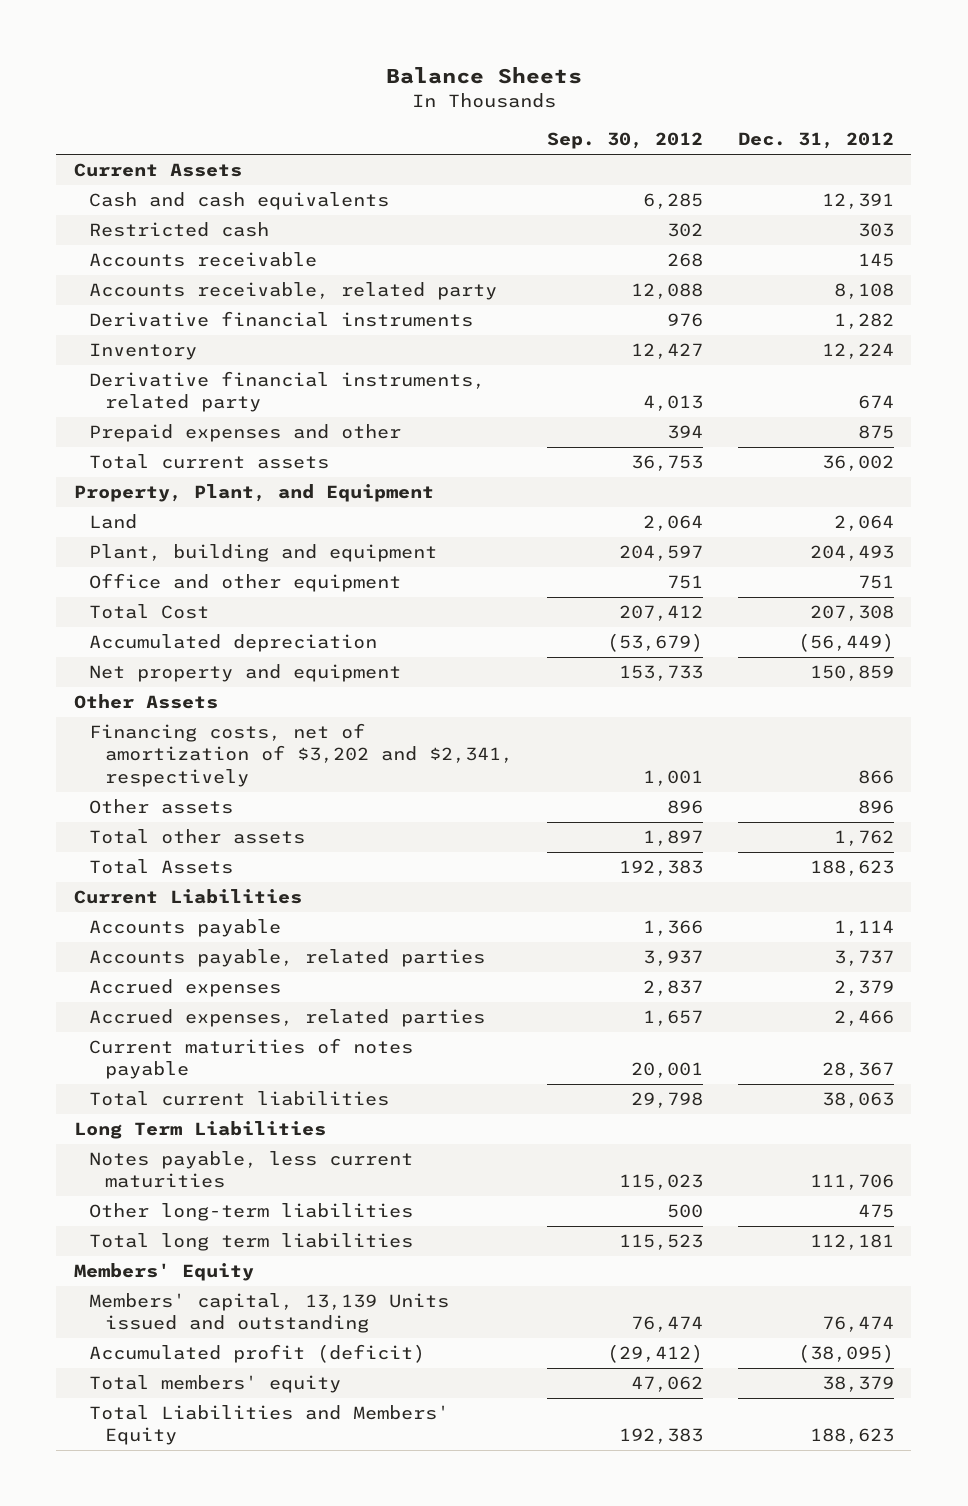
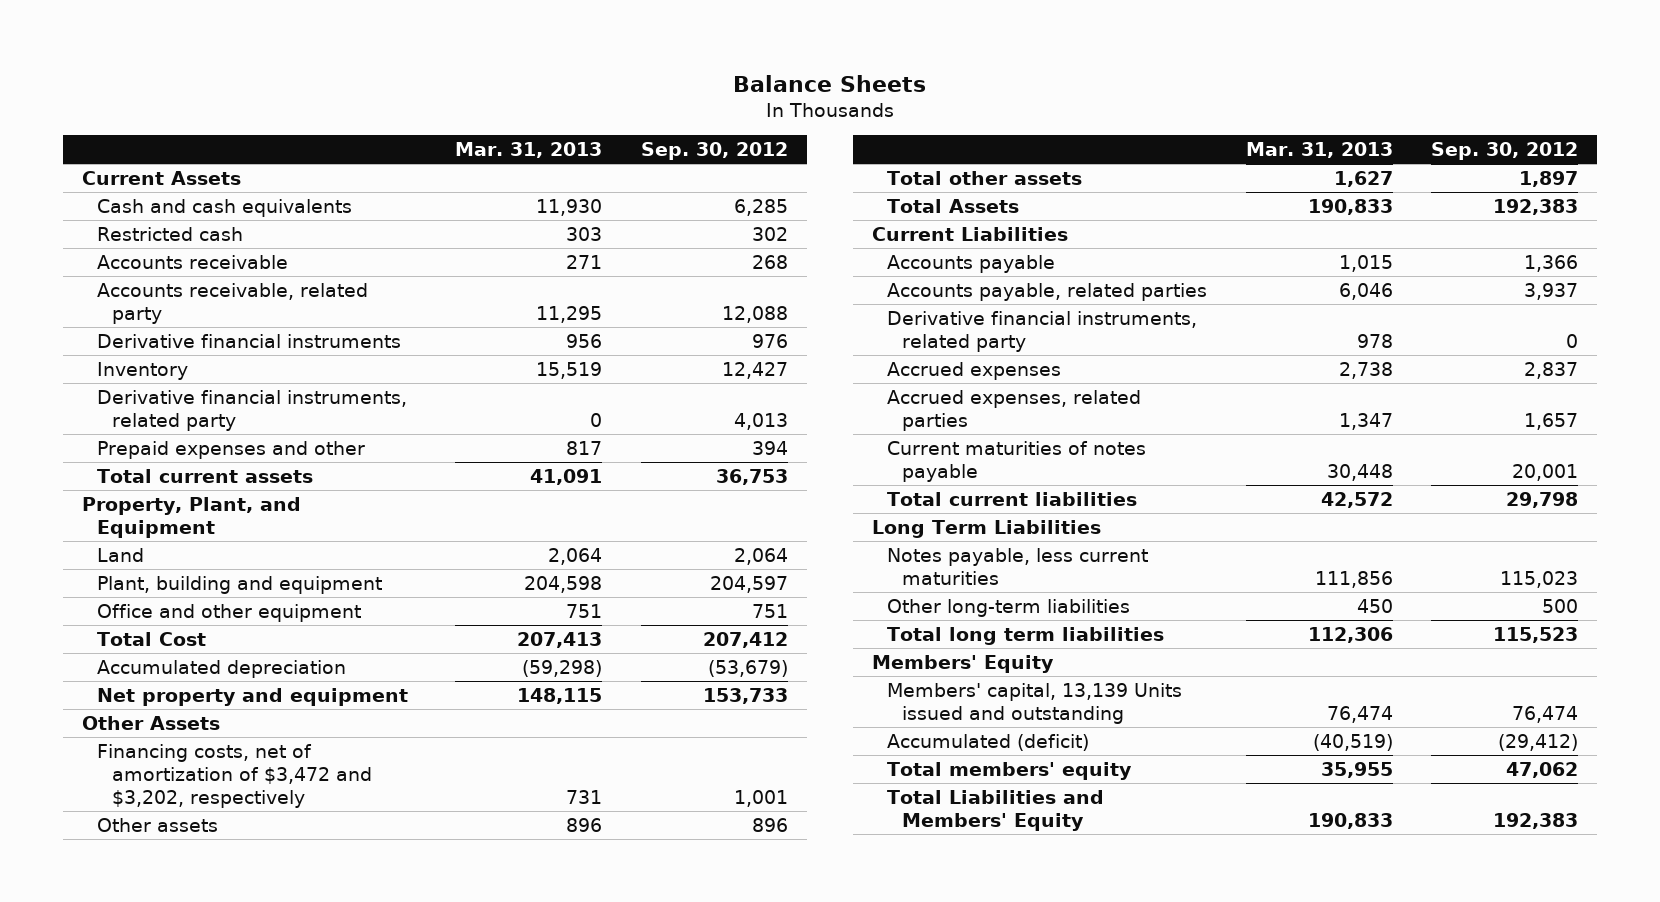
- | Sep. 30, 2012 | Dec. 31, 2012
+ | Mar. 31, 2013 | Sep. 30, 2012
- Financing costs, net of amortization of $3,202 and $2,341, respectively | 1,001 | 866
+ Financing costs, net of amortization of $3,472 and $3,202, respectively | 731 | 1,001
+ Derivative financial instruments, related party | 978 | 0
- Accumulated profit (deficit) | (29,412) | (38,095)
+ Accumulated (deficit) | (40,519) | (29,412)

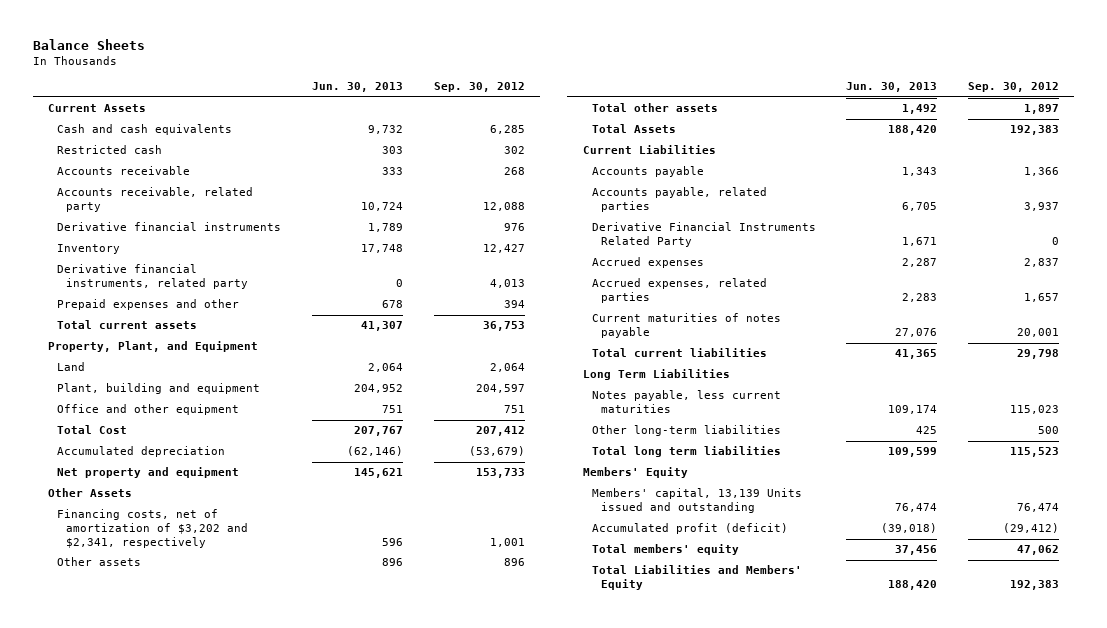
- | Mar. 31, 2013 | Sep. 30, 2012
+ | Jun. 30, 2013 | Sep. 30, 2012
- Financing costs, net of amortization of $3,472 and $3,202, respectively | 731 | 1,001
+ Financing costs, net of amortization of $3,202 and $2,341, respectively | 596 | 1,001
- Derivative financial instruments, related party | 978 | 0
+ Derivative Financial Instruments Related Party | 1,671 | 0
- Accumulated (deficit) | (40,519) | (29,412)
+ Accumulated profit (deficit) | (39,018) | (29,412)

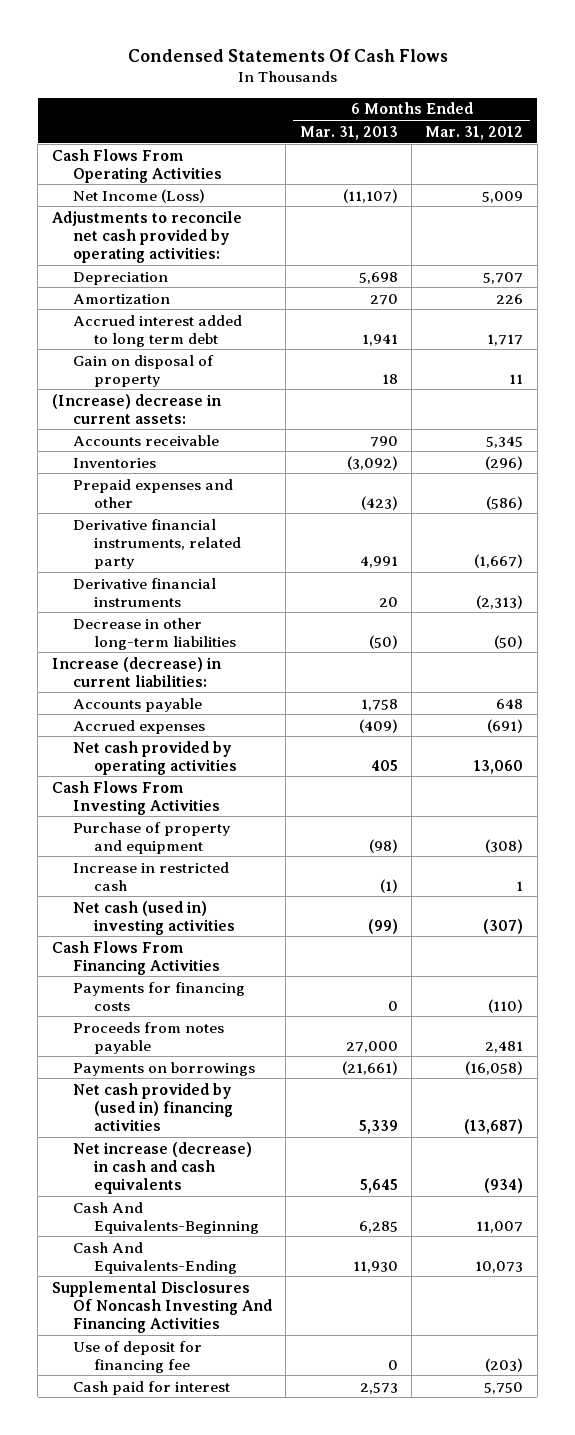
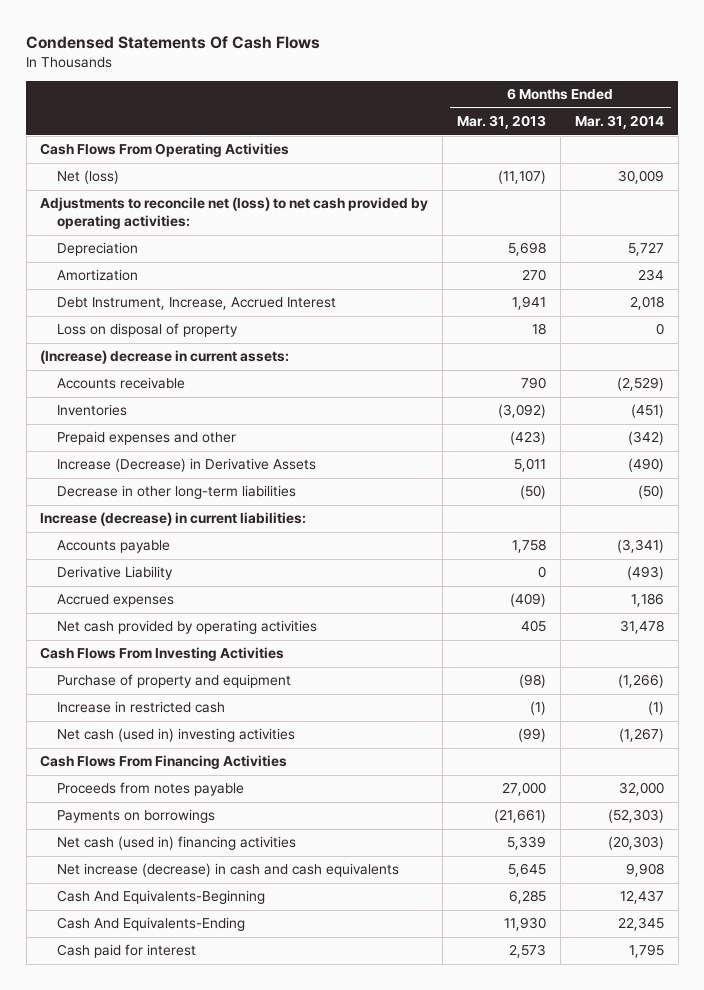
- | 6 Months Ended Mar. 31, 2013 | 6 Months Ended Mar. 31, 2012
+ | 6 Months Ended Mar. 31, 2013 | 6 Months Ended Mar. 31, 2014
- Net Income (Loss) | (11,107) | 5,009
- Adjustments to reconcile net cash provided by operating activities:
+ Net (loss) | (11,107) | 30,009
+ Adjustments to reconcile net (loss) to net cash provided by operating activities:
- Accrued interest added to long term debt | 1,941 | 1,717
- Gain on disposal of property | 18 | 11
+ Debt Instrument, Increase, Accrued Interest | 1,941 | 2,018
+ Loss on disposal of property | 18 | 0
- Derivative financial instruments, related party | 4,991 | (1,667)
- Derivative financial instruments | 20 | (2,313)
+ Increase (Decrease) in Derivative Assets | 5,011 | (490)
+ Derivative Liability | 0 | (493)
- Payments for financing costs | 0 | (110)
- Net cash provided by (used in) financing activities | 5,339 | (13,687)
+ Net cash (used in) financing activities | 5,339 | (20,303)
- Supplemental Disclosures Of Noncash Investing And Financing Activities
- Use of deposit for financing fee | 0 | (203)

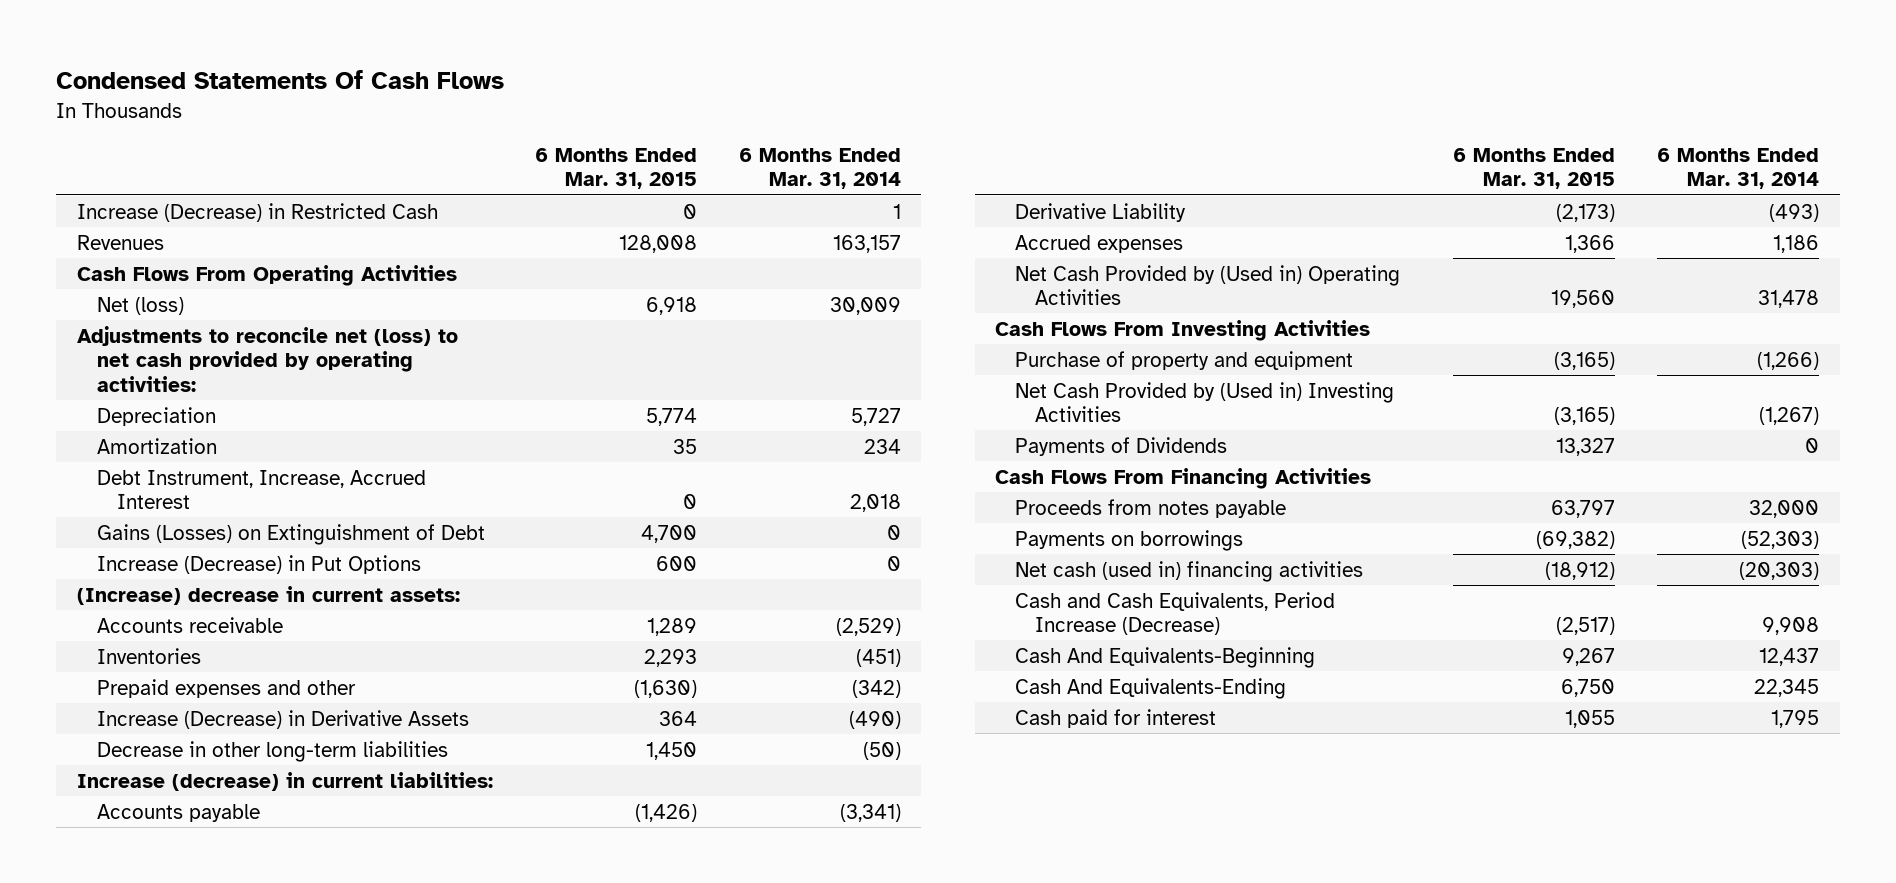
- | 6 Months Ended Mar. 31, 2013 | 6 Months Ended Mar. 31, 2014
+ | 6 Months Ended Mar. 31, 2015 | 6 Months Ended Mar. 31, 2014
+ Increase (Decrease) in Restricted Cash | 0 | 1
+ Revenues | 128,008 | 163,157
- Loss on disposal of property | 18 | 0
+ Gains (Losses) on Extinguishment of Debt | 4,700 | 0
+ Increase (Decrease) in Put Options | 600 | 0
- Net cash provided by operating activities | 405 | 31,478
+ Net Cash Provided by (Used in) Operating Activities | 19,560 | 31,478
- Increase in restricted cash | (1) | (1)
- Net cash (used in) investing activities | (99) | (1,267)
+ Net Cash Provided by (Used in) Investing Activities | (3,165) | (1,267)
+ Payments of Dividends | 13,327 | 0
- Net increase (decrease) in cash and cash equivalents | 5,645 | 9,908
+ Cash and Cash Equivalents, Period Increase (Decrease) | (2,517) | 9,908

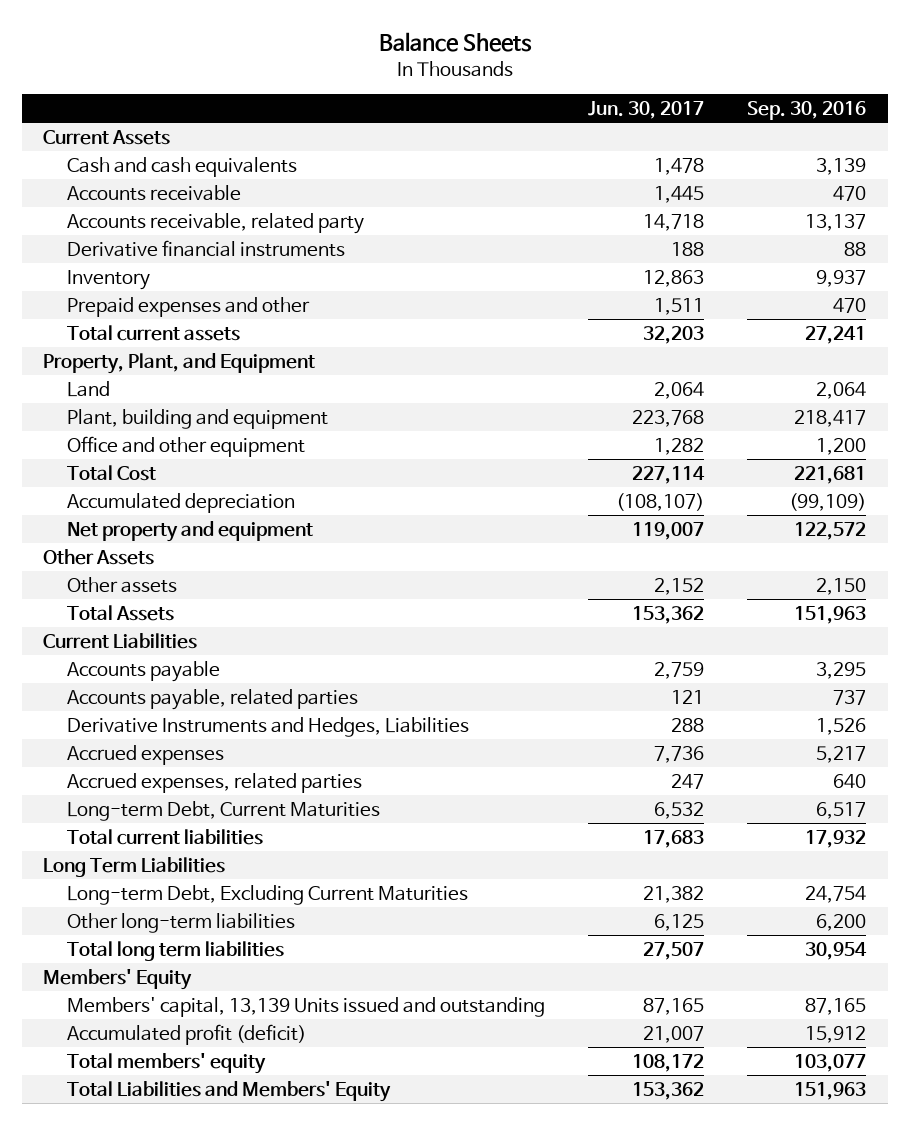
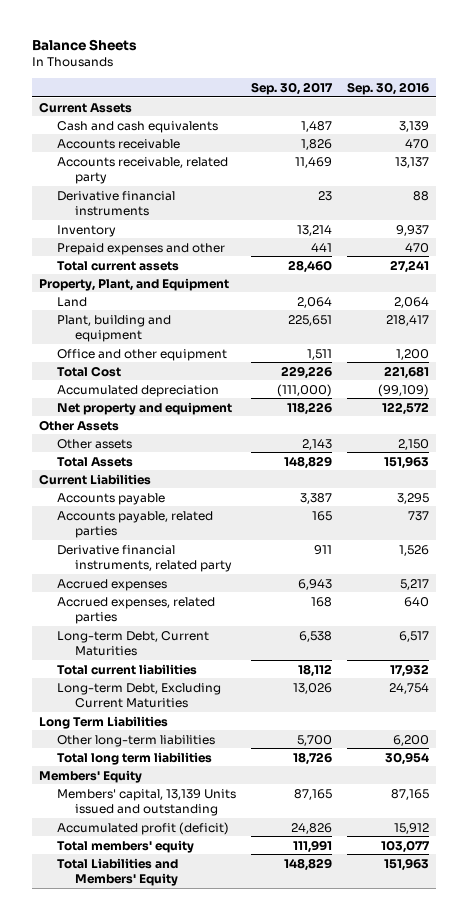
- | Jun. 30, 2017 | Sep. 30, 2016
+ | Sep. 30, 2017 | Sep. 30, 2016
- Derivative Instruments and Hedges, Liabilities | 288 | 1,526
+ Derivative financial instruments, related party | 911 | 1,526
moved down: Long Term Liabilities

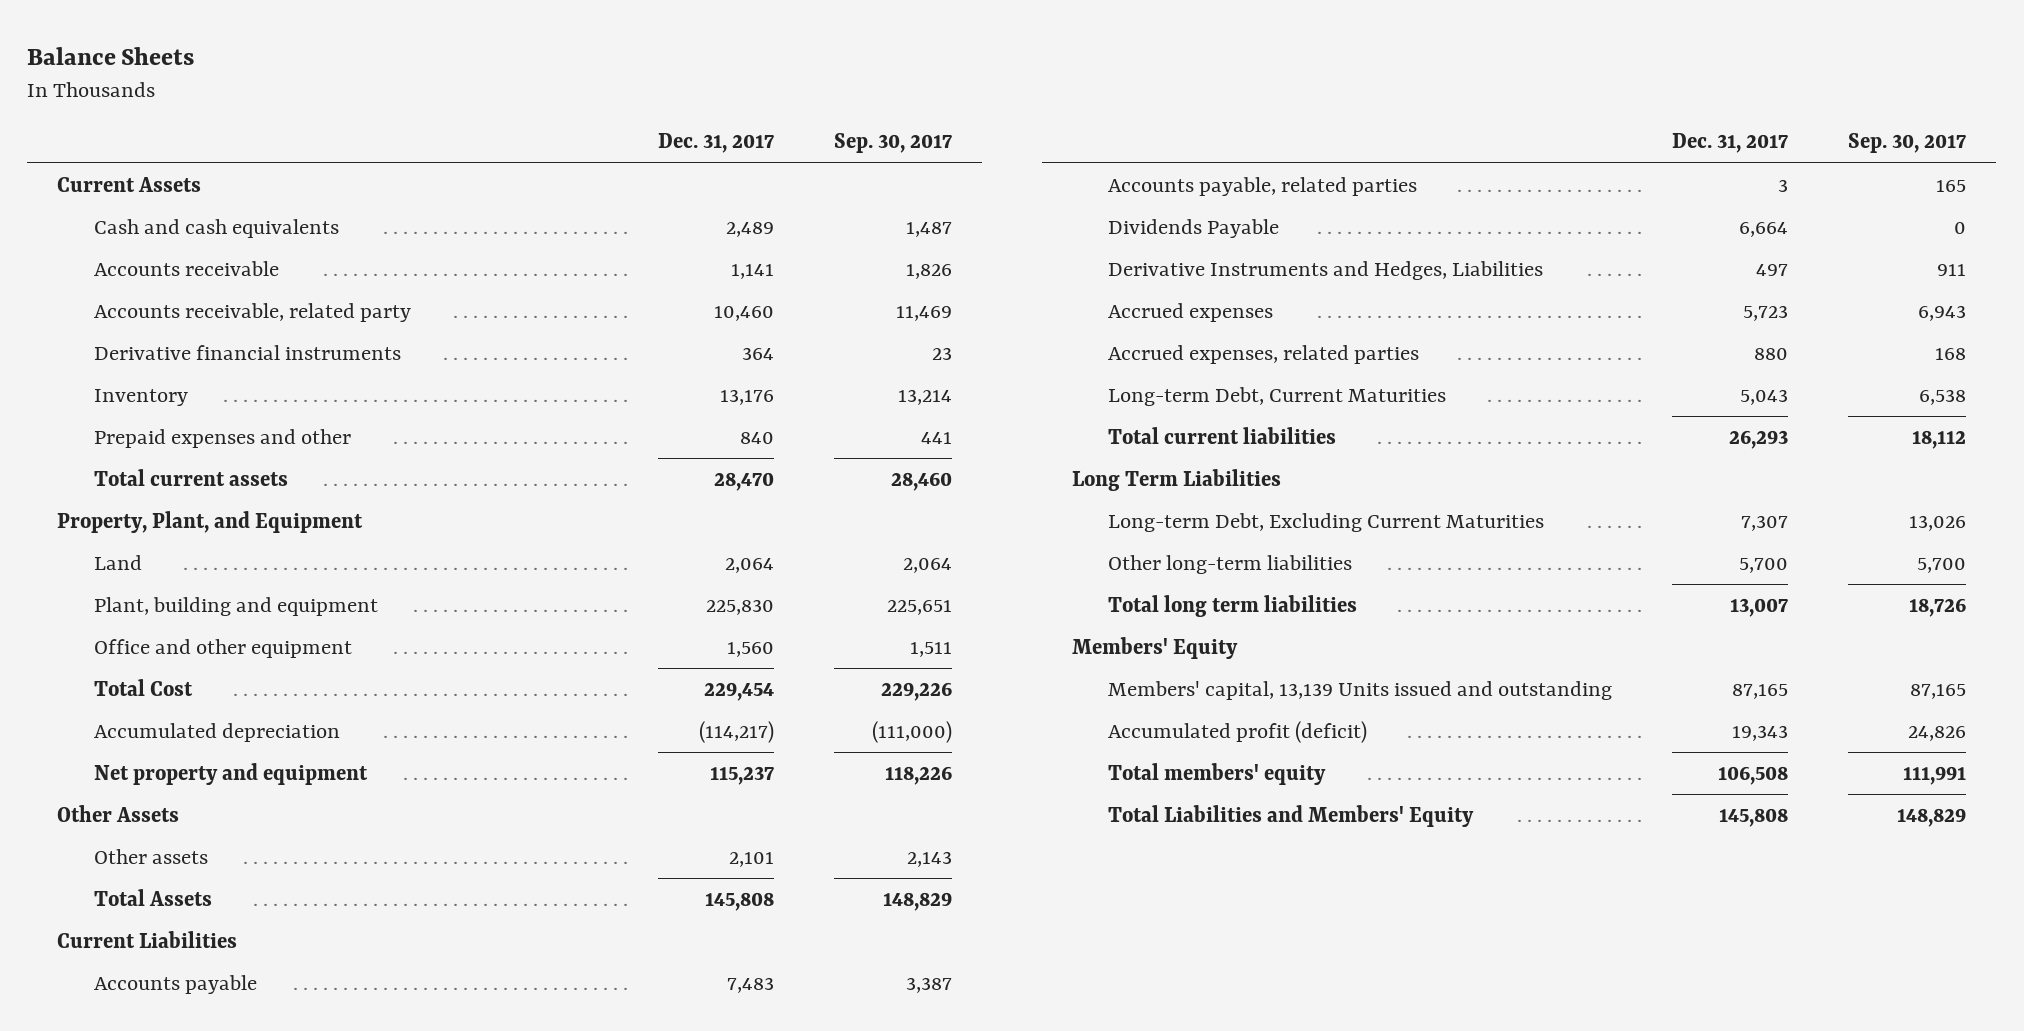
- | Sep. 30, 2017 | Sep. 30, 2016
+ | Dec. 31, 2017 | Sep. 30, 2017
- Derivative financial instruments, related party | 911 | 1,526
+ Dividends Payable | 6,664 | 0
+ Derivative Instruments and Hedges, Liabilities | 497 | 911
moved down: Long-term Debt, Excluding Current Maturities | 7,307 | 13,026

